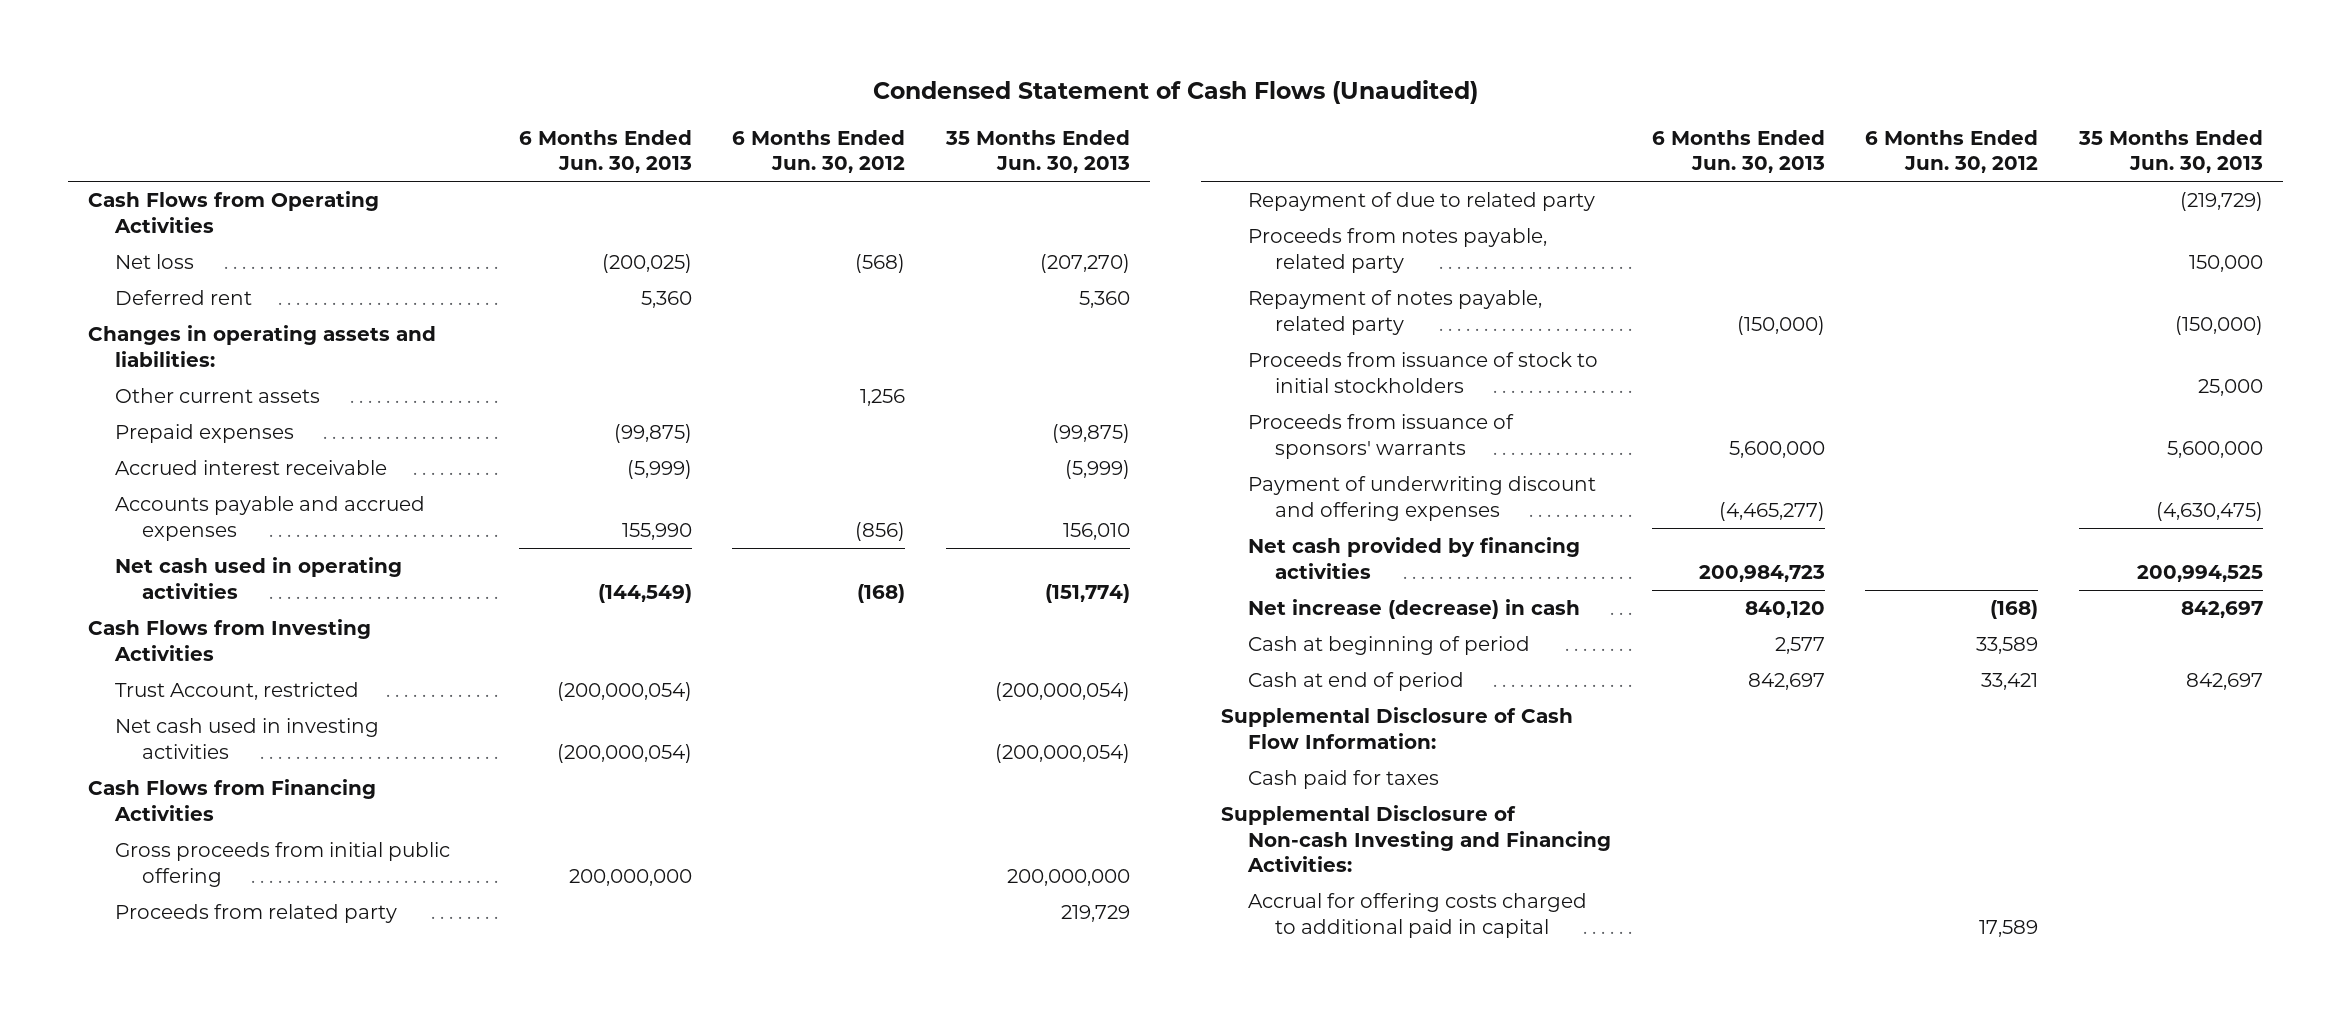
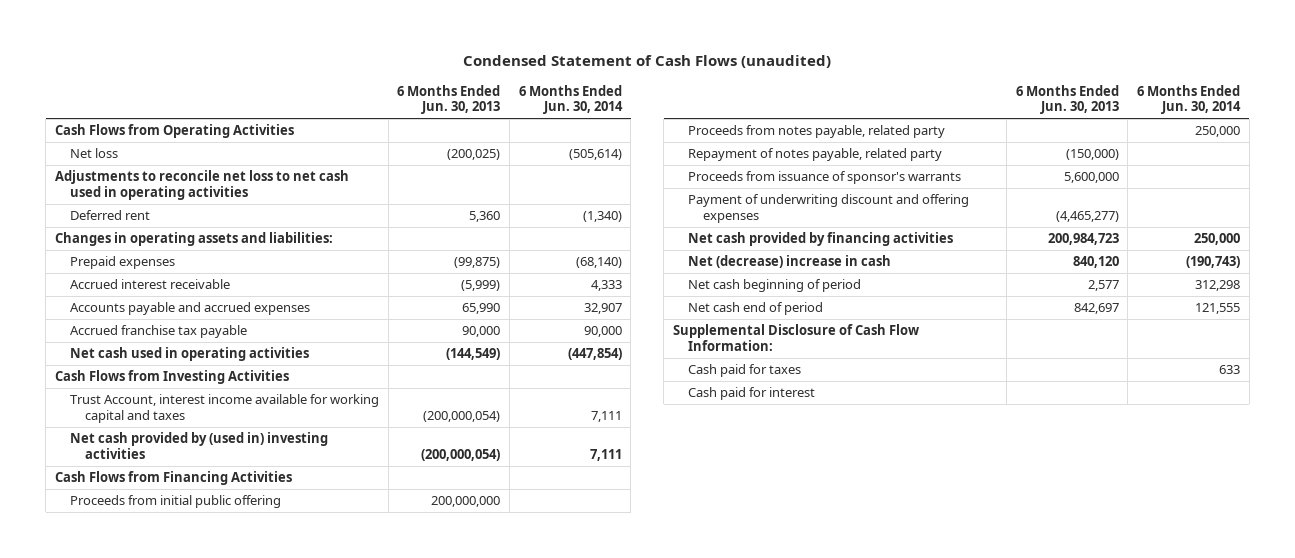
- Condensed Statement of Cash Flows (Unaudited)
+ Condensed Statement of Cash Flows (unaudited)
- | 6 Months Ended Jun. 30, 2013 | 6 Months Ended Jun. 30, 2012 | 35 Months Ended Jun. 30, 2013
+ | 6 Months Ended Jun. 30, 2013 | 6 Months Ended Jun. 30, 2014
+ Adjustments to reconcile net loss to net cash used in operating activities
- Other current assets | | 1,256 |
- Accounts payable and accrued expenses | 155,990 | (856) | 156,010
+ Accounts payable and accrued expenses | 65,990 | 32,907
+ Accrued franchise tax payable | 90,000 | 90,000
- Trust Account, restricted | (200,000,054) | | (200,000,054)
- Net cash used in investing activities | (200,000,054) | | (200,000,054)
+ Trust Account, interest income available for working capital and taxes | (200,000,054) | 7,111
+ Net cash provided by (used in) investing activities | (200,000,054) | 7,111
- Gross proceeds from initial public offering | 200,000,000 | | 200,000,000
- Proceeds from related party | | | 219,729
- Repayment of due to related party | | | (219,729)
+ Proceeds from initial public offering | 200,000,000 |
- Proceeds from issuance of stock to initial stockholders | | | 25,000
- Proceeds from issuance of sponsors' warrants | 5,600,000 | | 5,600,000
+ Proceeds from issuance of sponsor's warrants | 5,600,000 |
- Net increase (decrease) in cash | 840,120 | (168) | 842,697
- Cash at beginning of period | 2,577 | 33,589 |
- Cash at end of period | 842,697 | 33,421 | 842,697
+ Net (decrease) increase in cash | 840,120 | (190,743)
+ Net cash beginning of period | 2,577 | 312,298
+ Net cash end of period | 842,697 | 121,555
- Supplemental Disclosure of Non-cash Investing and Financing Activities:
- Accrual for offering costs charged to additional paid in capital | | 17,589 |
+ Cash paid for interest

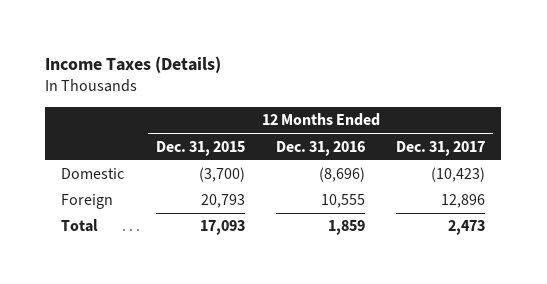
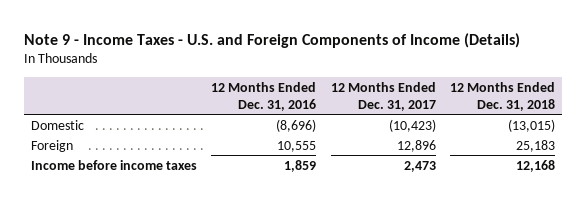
- Income Taxes (Details)
+ Note 9 - Income Taxes - U.S. and Foreign Components of Income (Details)
- | 12 Months Ended Dec. 31, 2015 | 12 Months Ended Dec. 31, 2016 | 12 Months Ended Dec. 31, 2017
+ | 12 Months Ended Dec. 31, 2016 | 12 Months Ended Dec. 31, 2017 | 12 Months Ended Dec. 31, 2018
- Total | 17,093 | 1,859 | 2,473
+ Income before income taxes | 1,859 | 2,473 | 12,168

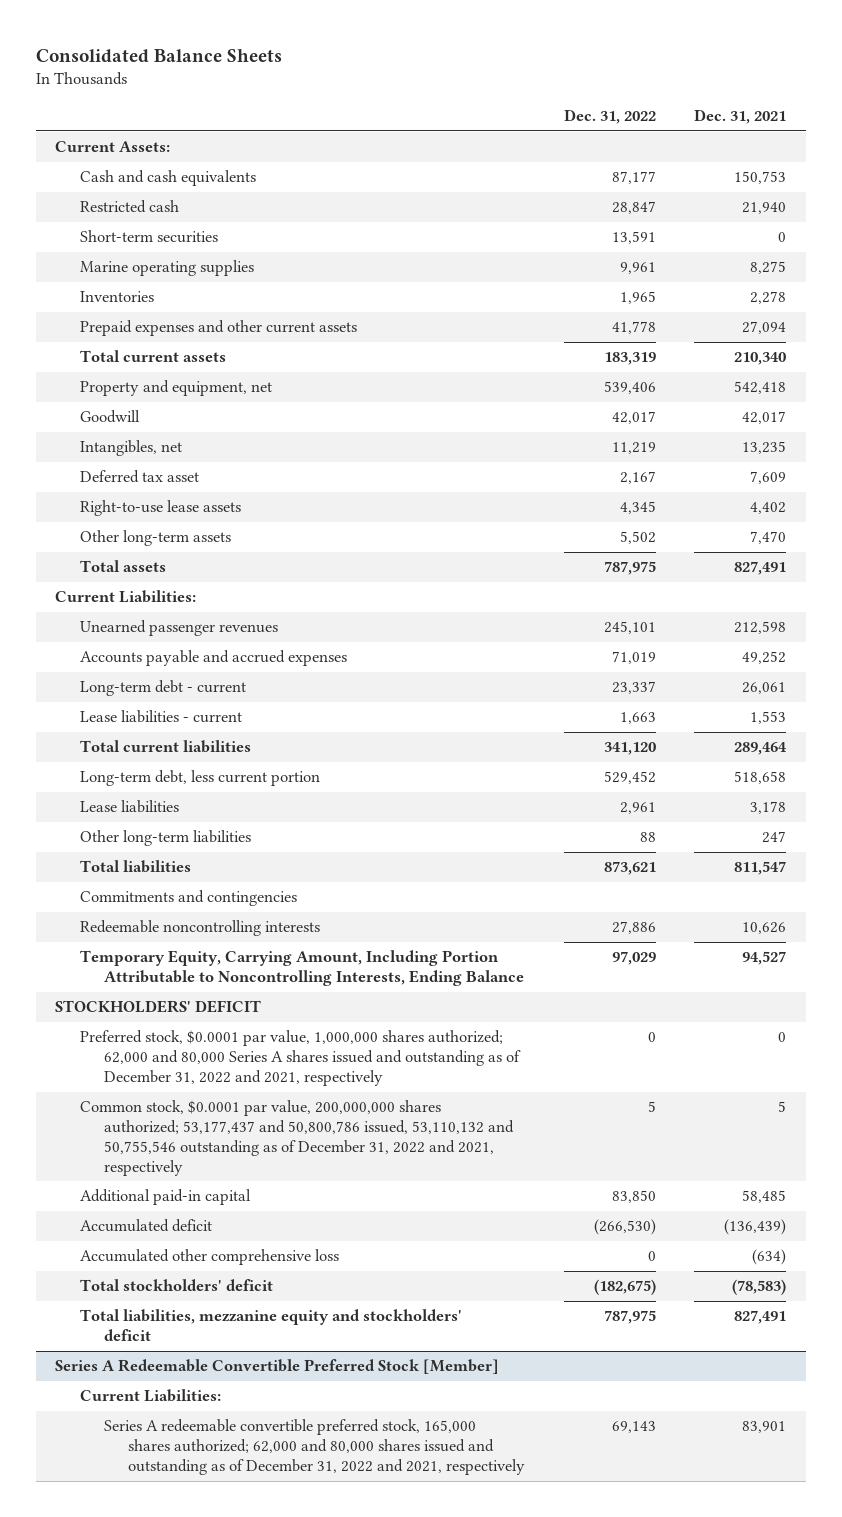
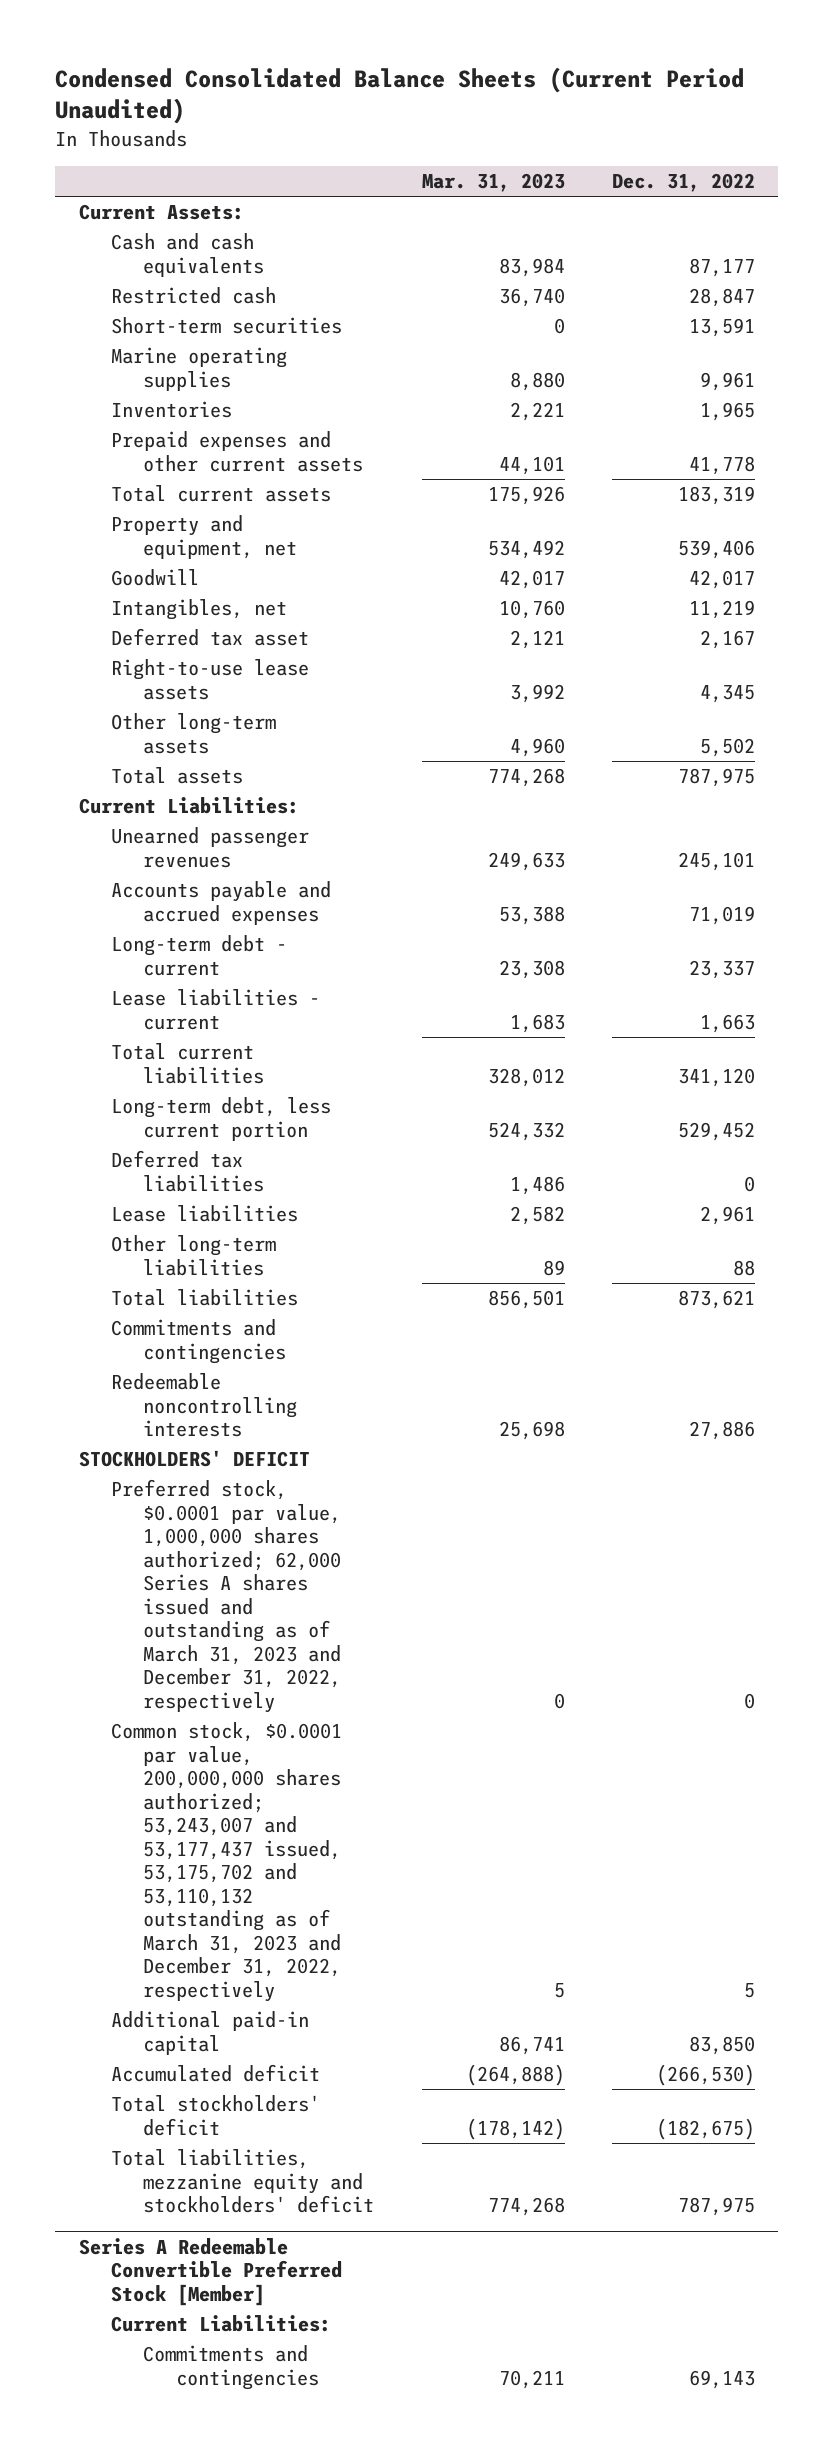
- Consolidated Balance Sheets
+ Condensed Consolidated Balance Sheets (Current Period Unaudited)
- | Dec. 31, 2022 | Dec. 31, 2021
+ | Mar. 31, 2023 | Dec. 31, 2022
+ Deferred tax liabilities | 1,486 | 0
- Temporary Equity, Carrying Amount, Including Portion Attributable to Noncontrolling Interests, Ending Balance | 97,029 | 94,527
- Preferred stock, $0.0001 par value, 1,000,000 shares authorized; 62,000 and 80,000 Series A shares issued and outstanding as of December 31, 2022 and 2021, respectively | 0 | 0
- Common stock, $0.0001 par value, 200,000,000 shares authorized; 53,177,437 and 50,800,786 issued, 53,110,132 and 50,755,546 outstanding as of December 31, 2022 and 2021, respectively | 5 | 5
+ Preferred stock, $0.0001 par value, 1,000,000 shares authorized; 62,000 Series A shares issued and outstanding as of March 31, 2023 and December 31, 2022, respectively | 0 | 0
+ Common stock, $0.0001 par value, 200,000,000 shares authorized; 53,243,007 and 53,177,437 issued, 53,175,702 and 53,110,132 outstanding as of March 31, 2023 and December 31, 2022, respectively | 5 | 5
- Accumulated other comprehensive loss | 0 | (634)
@ Series A Redeemable Convertible Preferred Stock [Member]
- Series A redeemable convertible preferred stock, 165,000 shares authorized; 62,000 and 80,000 shares issued and outstanding as of December 31, 2022 and 2021, respectively | 69,143 | 83,901
+ Commitments and contingencies | 70,211 | 69,143

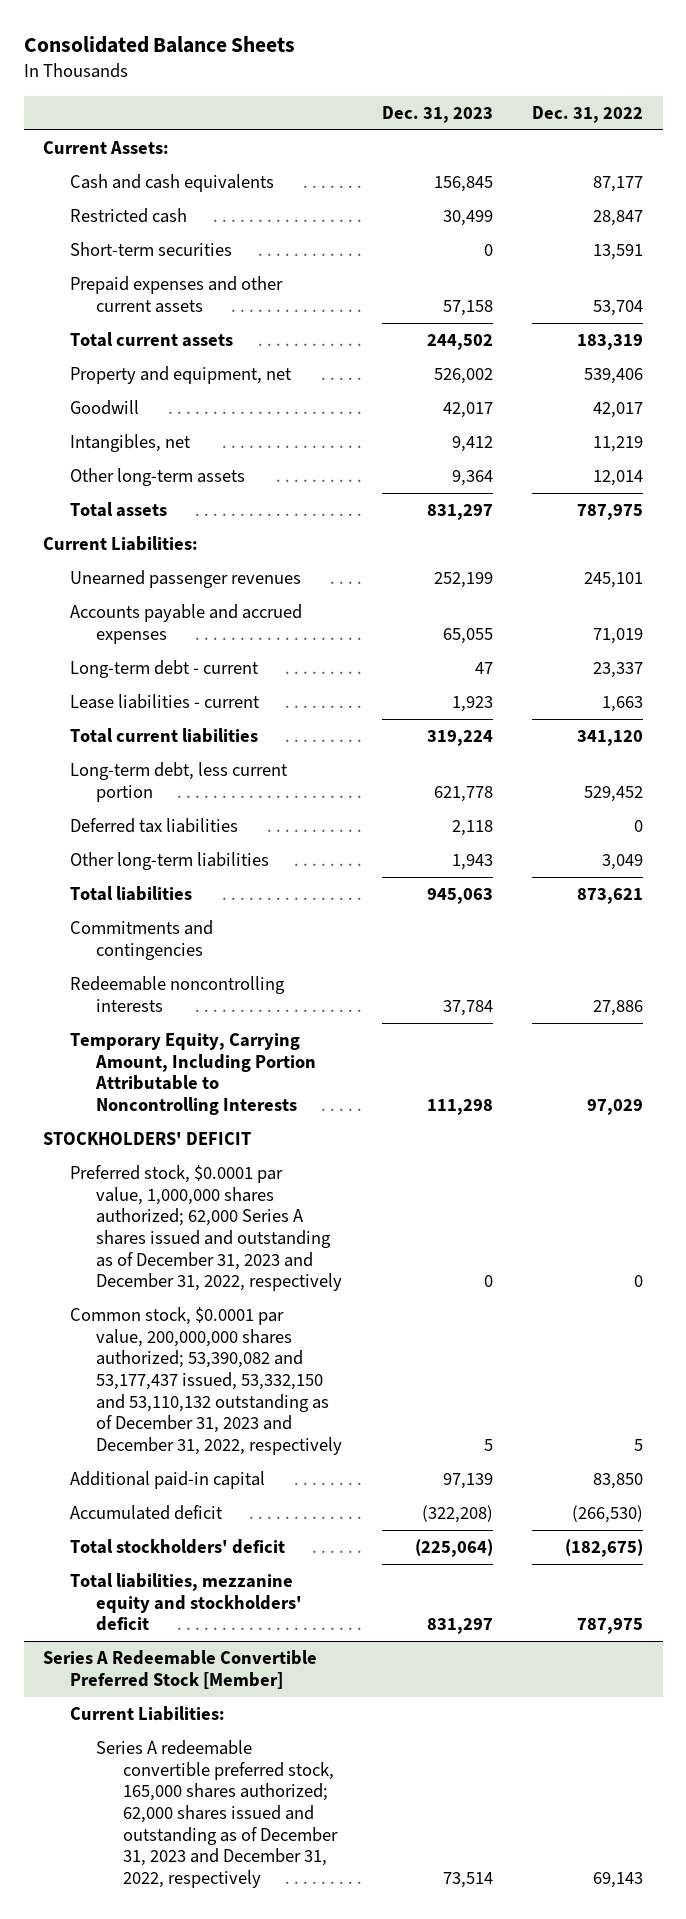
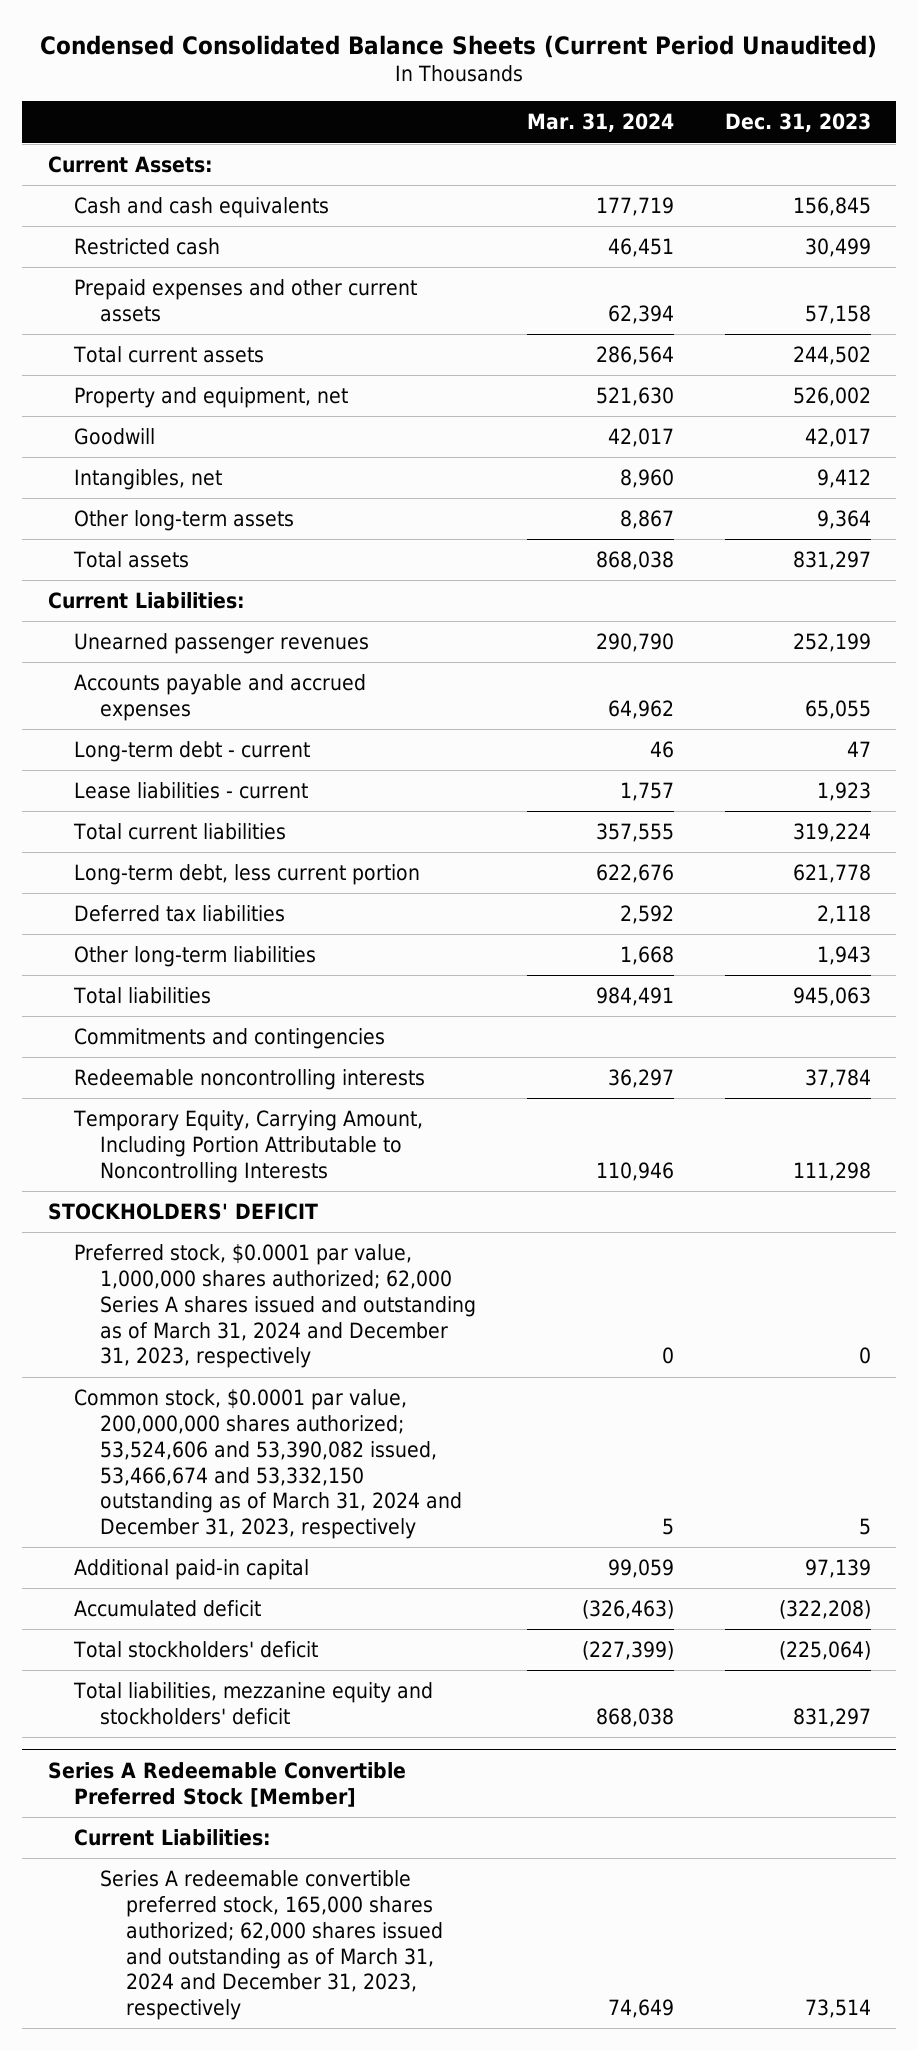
- Consolidated Balance Sheets
+ Condensed Consolidated Balance Sheets (Current Period Unaudited)
- | Dec. 31, 2023 | Dec. 31, 2022
+ | Mar. 31, 2024 | Dec. 31, 2023
- Short-term securities | 0 | 13,591
- Preferred stock, $0.0001 par value, 1,000,000 shares authorized; 62,000 Series A shares issued and outstanding as of December 31, 2023 and December 31, 2022, respectively | 0 | 0
- Common stock, $0.0001 par value, 200,000,000 shares authorized; 53,390,082 and 53,177,437 issued, 53,332,150 and 53,110,132 outstanding as of December 31, 2023 and December 31, 2022, respectively | 5 | 5
+ Preferred stock, $0.0001 par value, 1,000,000 shares authorized; 62,000 Series A shares issued and outstanding as of March 31, 2024 and December 31, 2023, respectively | 0 | 0
+ Common stock, $0.0001 par value, 200,000,000 shares authorized; 53,524,606 and 53,390,082 issued, 53,466,674 and 53,332,150 outstanding as of March 31, 2024 and December 31, 2023, respectively | 5 | 5
@ Series A Redeemable Convertible Preferred Stock [Member]
- Series A redeemable convertible preferred stock, 165,000 shares authorized; 62,000 shares issued and outstanding as of December 31, 2023 and December 31, 2022, respectively | 73,514 | 69,143
+ Series A redeemable convertible preferred stock, 165,000 shares authorized; 62,000 shares issued and outstanding as of March 31, 2024 and December 31, 2023, respectively | 74,649 | 73,514

